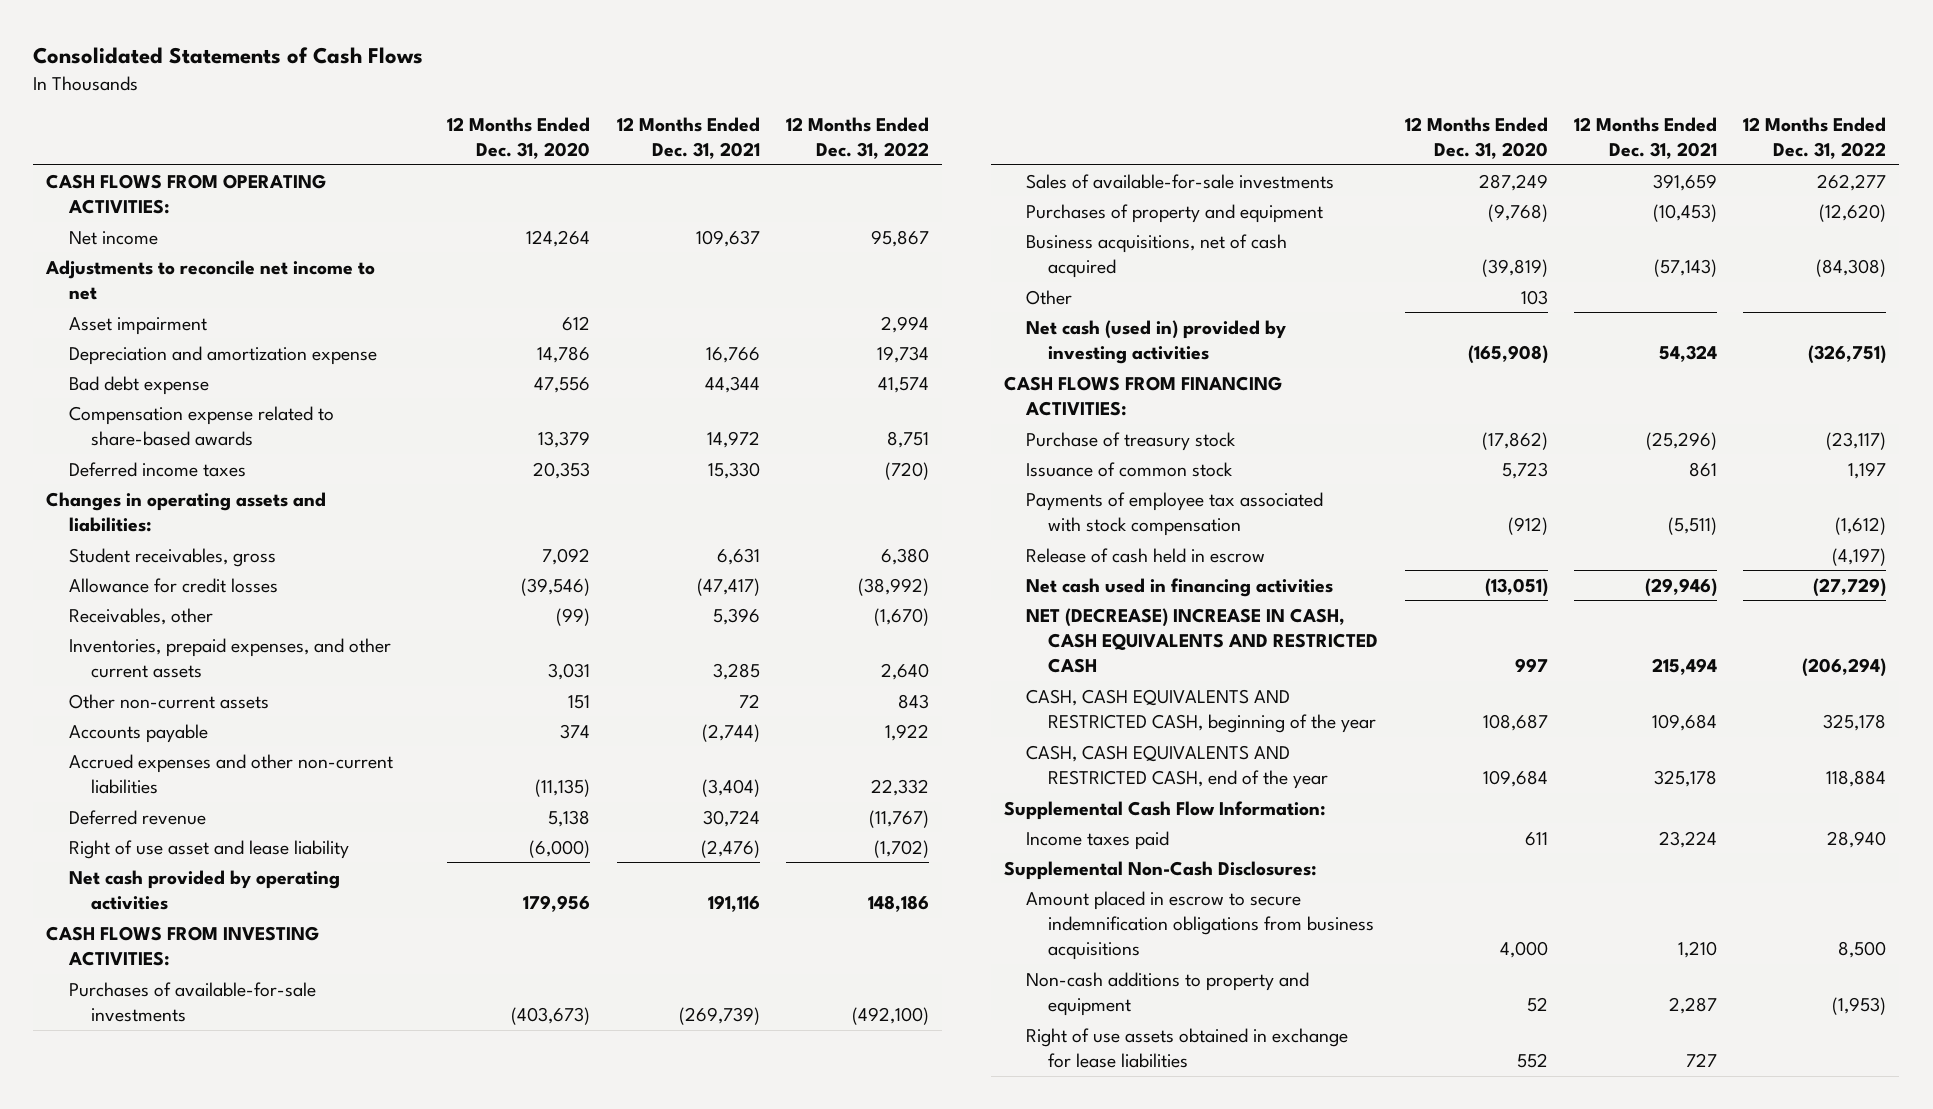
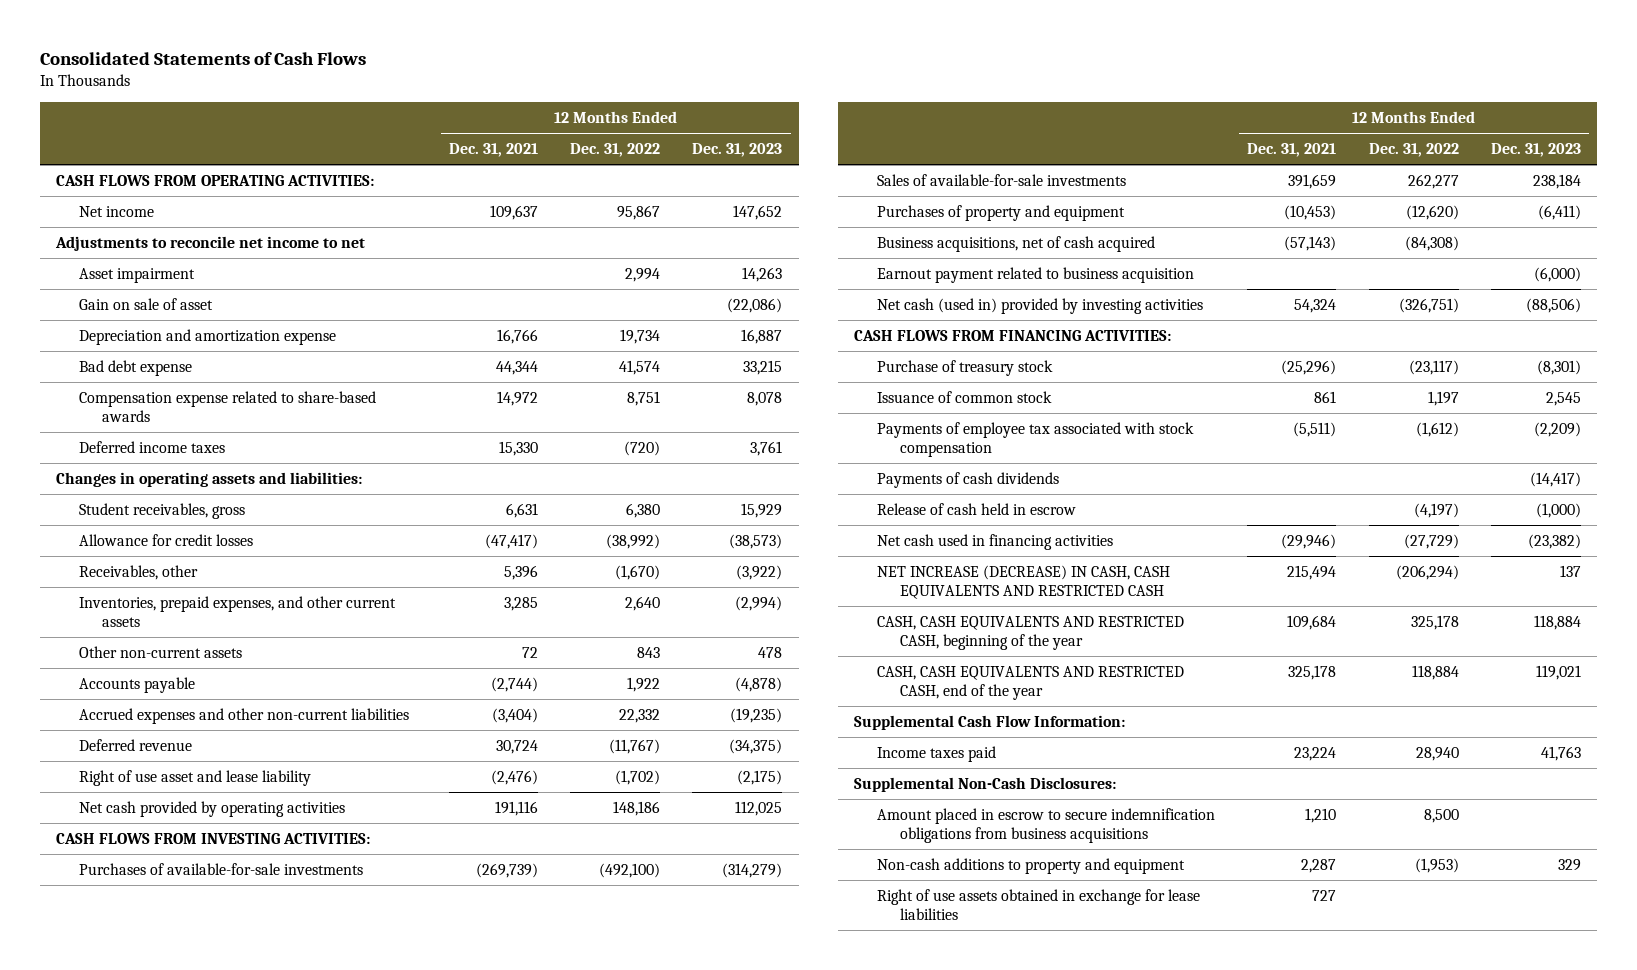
- | 12 Months Ended Dec. 31, 2020 | 12 Months Ended Dec. 31, 2021 | 12 Months Ended Dec. 31, 2022
+ | 12 Months Ended Dec. 31, 2021 | 12 Months Ended Dec. 31, 2022 | 12 Months Ended Dec. 31, 2023
+ Gain on sale of asset | | | (22,086)
- Other | 103 | |
+ Earnout payment related to business acquisition | | | (6,000)
+ Payments of cash dividends | | | (14,417)
- NET (DECREASE) INCREASE IN CASH, CASH EQUIVALENTS AND RESTRICTED CASH | 997 | 215,494 | (206,294)
+ NET INCREASE (DECREASE) IN CASH, CASH EQUIVALENTS AND RESTRICTED CASH | 215,494 | (206,294) | 137

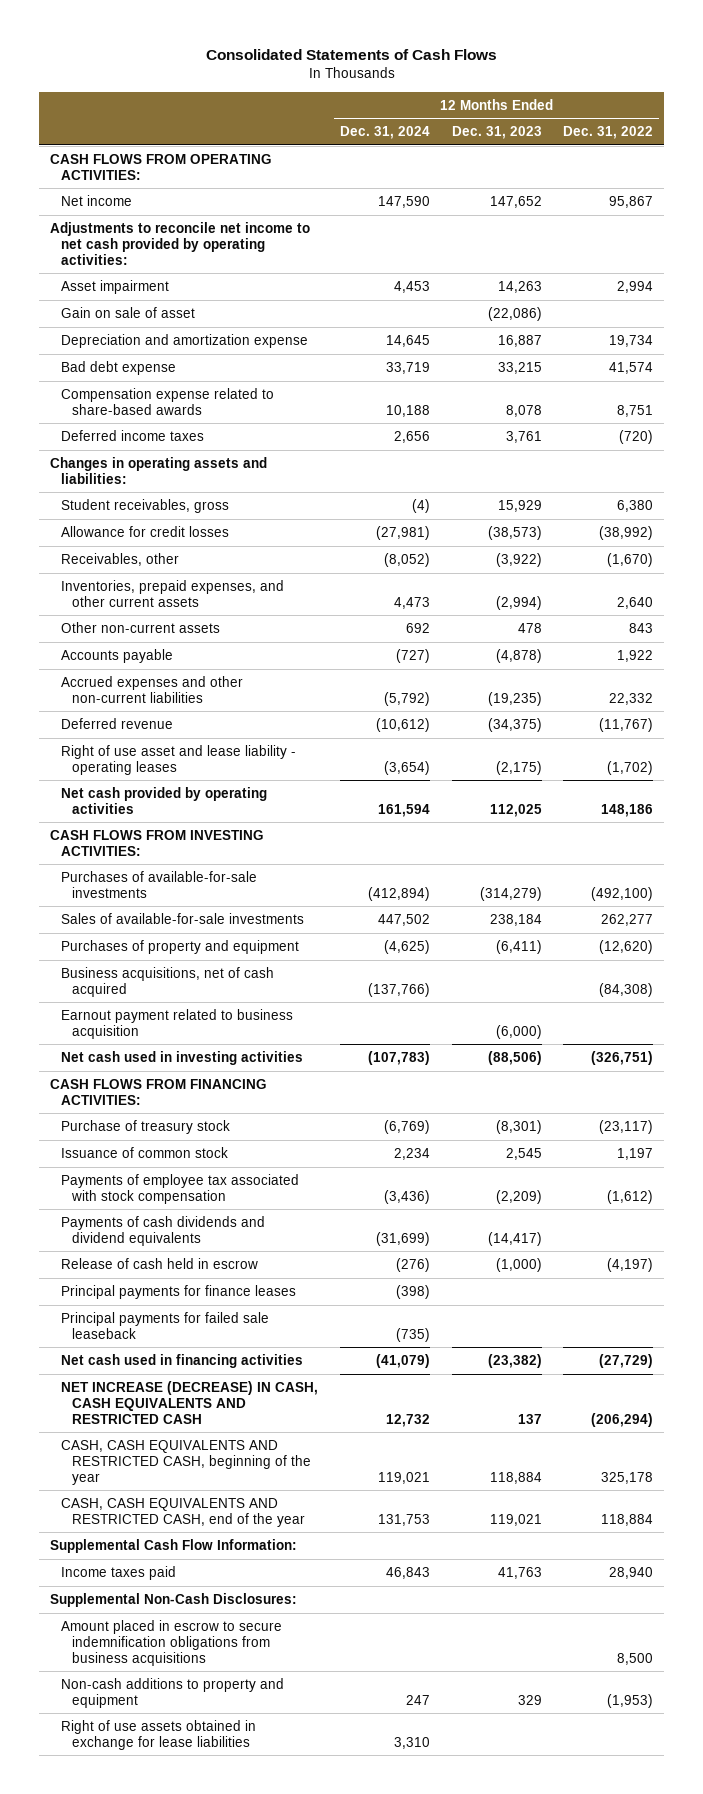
- | 12 Months Ended Dec. 31, 2021 | 12 Months Ended Dec. 31, 2022 | 12 Months Ended Dec. 31, 2023
+ | 12 Months Ended Dec. 31, 2024 | 12 Months Ended Dec. 31, 2023 | 12 Months Ended Dec. 31, 2022
- Adjustments to reconcile net income to net
+ Adjustments to reconcile net income to net cash provided by operating activities:
- Right of use asset and lease liability | (2,476) | (1,702) | (2,175)
+ Right of use asset and lease liability - operating leases | (3,654) | (2,175) | (1,702)
- Net cash (used in) provided by investing activities | 54,324 | (326,751) | (88,506)
+ Net cash used in investing activities | (107,783) | (88,506) | (326,751)
- Payments of cash dividends | | | (14,417)
+ Payments of cash dividends and dividend equivalents | (31,699) | (14,417) |
+ Principal payments for finance leases | (398) | |
+ Principal payments for failed sale leaseback | (735) | |

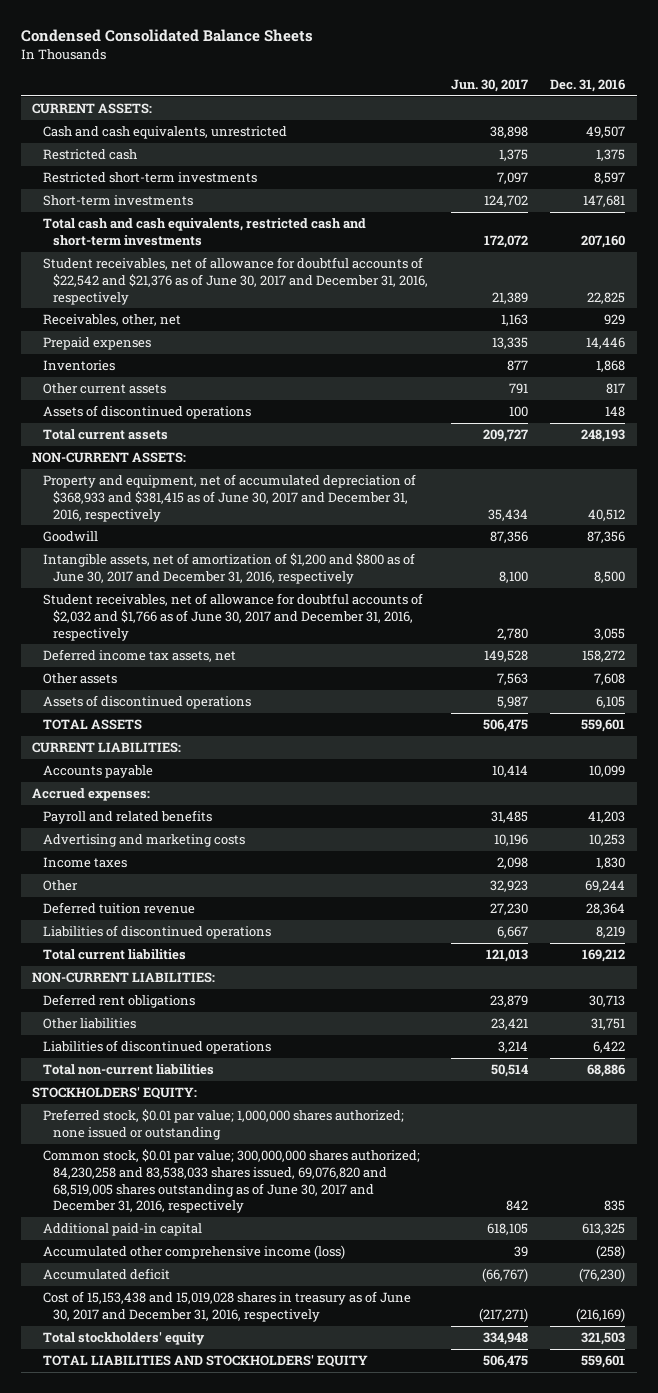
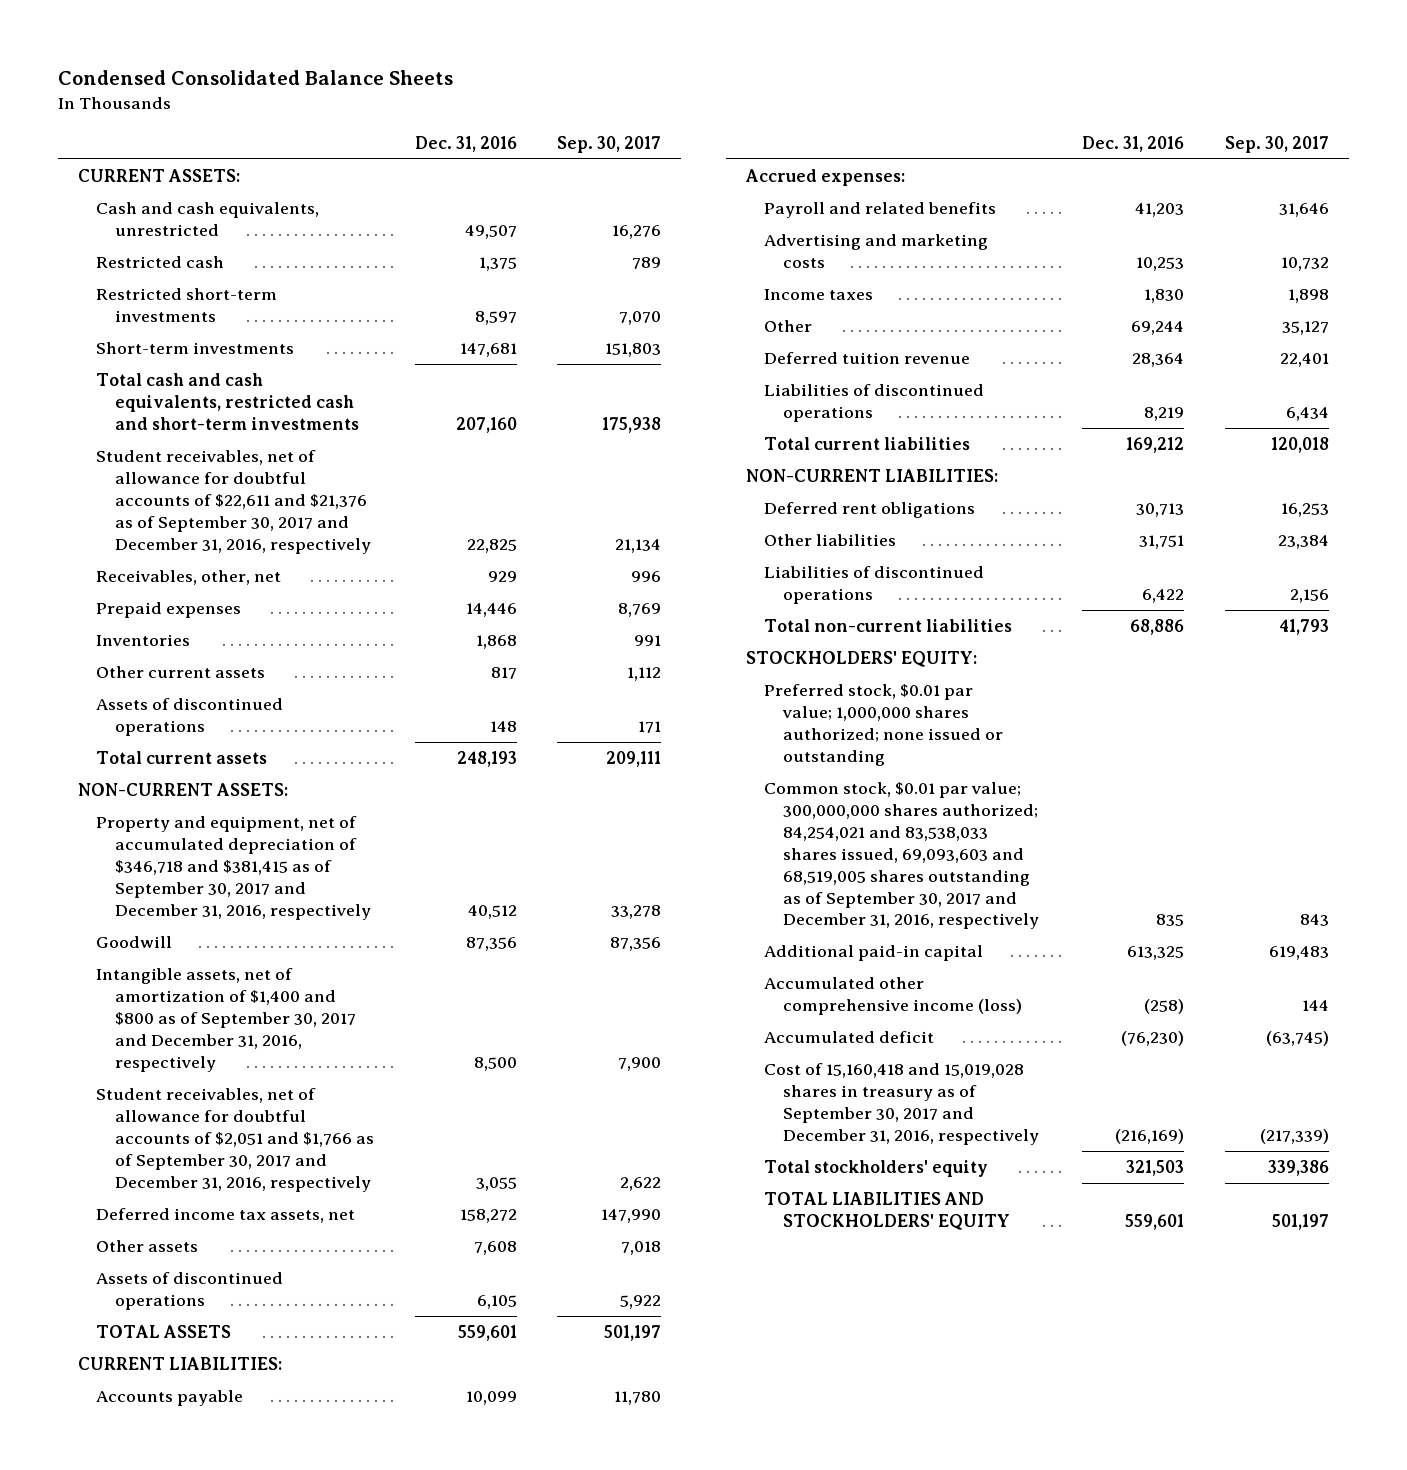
- | Jun. 30, 2017 | Dec. 31, 2016
+ | Dec. 31, 2016 | Sep. 30, 2017
- Student receivables, net of allowance for doubtful accounts of $22,542 and $21,376 as of June 30, 2017 and December 31, 2016, respectively | 21,389 | 22,825
+ Student receivables, net of allowance for doubtful accounts of $22,611 and $21,376 as of September 30, 2017 and December 31, 2016, respectively | 22,825 | 21,134
- Property and equipment, net of accumulated depreciation of $368,933 and $381,415 as of June 30, 2017 and December 31, 2016, respectively | 35,434 | 40,512
+ Property and equipment, net of accumulated depreciation of $346,718 and $381,415 as of September 30, 2017 and December 31, 2016, respectively | 40,512 | 33,278
- Intangible assets, net of amortization of $1,200 and $800 as of June 30, 2017 and December 31, 2016, respectively | 8,100 | 8,500
- Student receivables, net of allowance for doubtful accounts of $2,032 and $1,766 as of June 30, 2017 and December 31, 2016, respectively | 2,780 | 3,055
+ Intangible assets, net of amortization of $1,400 and $800 as of September 30, 2017 and December 31, 2016, respectively | 8,500 | 7,900
+ Student receivables, net of allowance for doubtful accounts of $2,051 and $1,766 as of September 30, 2017 and December 31, 2016, respectively | 3,055 | 2,622
- Common stock, $0.01 par value; 300,000,000 shares authorized; 84,230,258 and 83,538,033 shares issued, 69,076,820 and 68,519,005 shares outstanding as of June 30, 2017 and December 31, 2016, respectively | 842 | 835
+ Common stock, $0.01 par value; 300,000,000 shares authorized; 84,254,021 and 83,538,033 shares issued, 69,093,603 and 68,519,005 shares outstanding as of September 30, 2017 and December 31, 2016, respectively | 835 | 843
- Cost of 15,153,438 and 15,019,028 shares in treasury as of June 30, 2017 and December 31, 2016, respectively | (217,271) | (216,169)
+ Cost of 15,160,418 and 15,019,028 shares in treasury as of September 30, 2017 and December 31, 2016, respectively | (216,169) | (217,339)

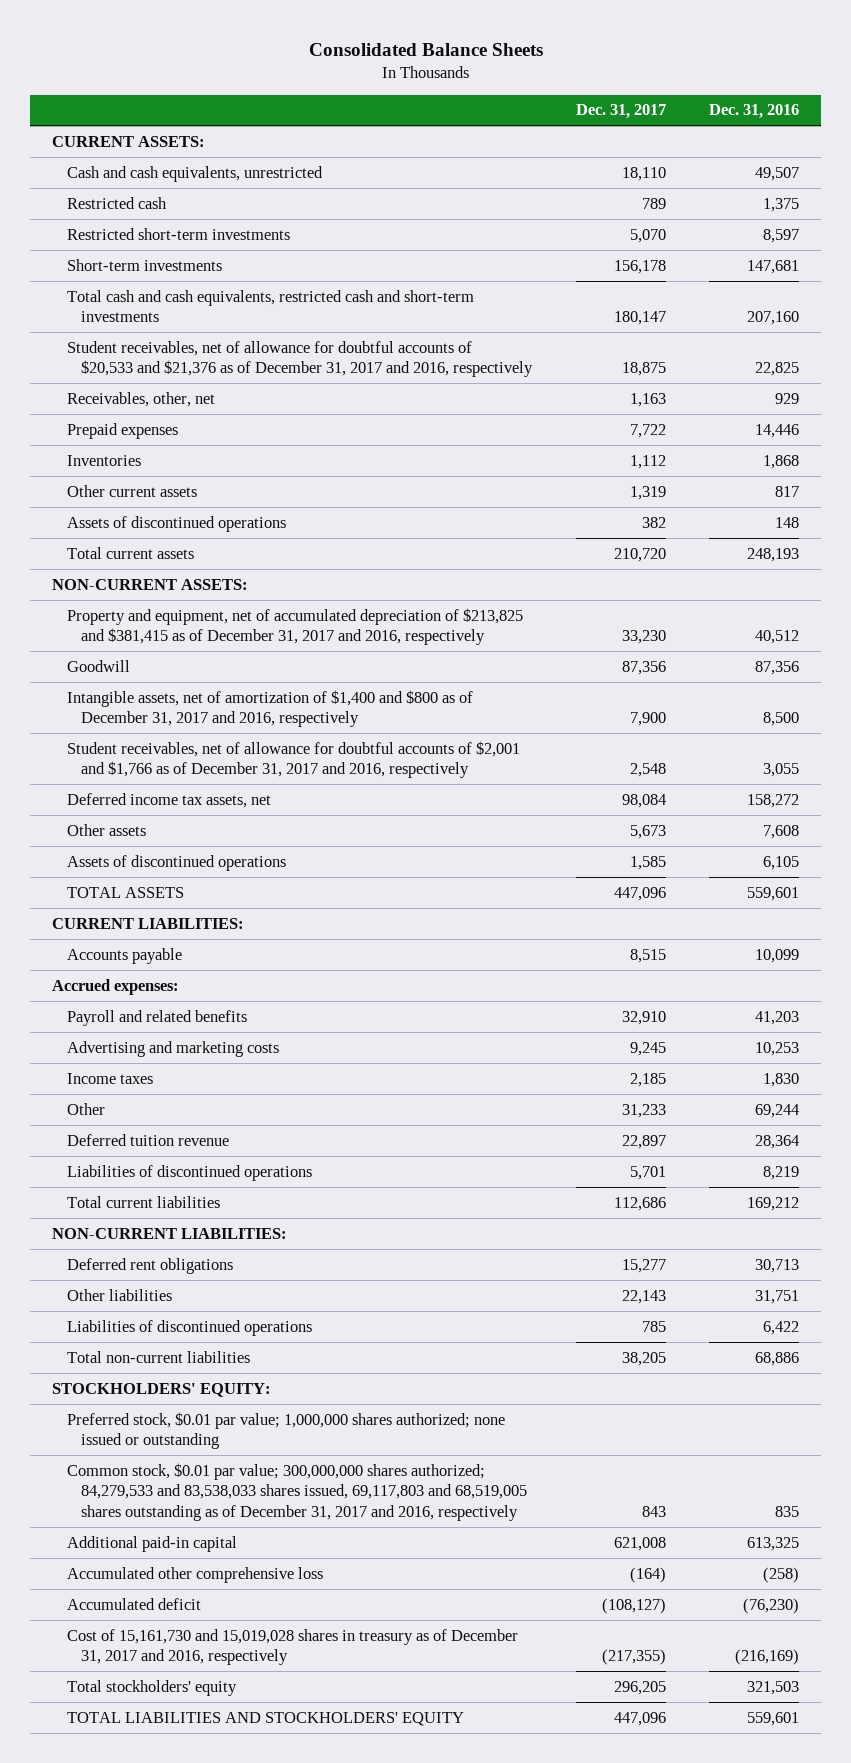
- Condensed Consolidated Balance Sheets
+ Consolidated Balance Sheets
- | Dec. 31, 2016 | Sep. 30, 2017
+ | Dec. 31, 2017 | Dec. 31, 2016
- Student receivables, net of allowance for doubtful accounts of $22,611 and $21,376 as of September 30, 2017 and December 31, 2016, respectively | 22,825 | 21,134
+ Student receivables, net of allowance for doubtful accounts of $20,533 and $21,376 as of December 31, 2017 and 2016, respectively | 18,875 | 22,825
- Property and equipment, net of accumulated depreciation of $346,718 and $381,415 as of September 30, 2017 and December 31, 2016, respectively | 40,512 | 33,278
+ Property and equipment, net of accumulated depreciation of $213,825 and $381,415 as of December 31, 2017 and 2016, respectively | 33,230 | 40,512
- Intangible assets, net of amortization of $1,400 and $800 as of September 30, 2017 and December 31, 2016, respectively | 8,500 | 7,900
- Student receivables, net of allowance for doubtful accounts of $2,051 and $1,766 as of September 30, 2017 and December 31, 2016, respectively | 3,055 | 2,622
+ Intangible assets, net of amortization of $1,400 and $800 as of December 31, 2017 and 2016, respectively | 7,900 | 8,500
+ Student receivables, net of allowance for doubtful accounts of $2,001 and $1,766 as of December 31, 2017 and 2016, respectively | 2,548 | 3,055
- Common stock, $0.01 par value; 300,000,000 shares authorized; 84,254,021 and 83,538,033 shares issued, 69,093,603 and 68,519,005 shares outstanding as of September 30, 2017 and December 31, 2016, respectively | 835 | 843
+ Common stock, $0.01 par value; 300,000,000 shares authorized; 84,279,533 and 83,538,033 shares issued, 69,117,803 and 68,519,005 shares outstanding as of December 31, 2017 and 2016, respectively | 843 | 835
- Accumulated other comprehensive income (loss) | (258) | 144
+ Accumulated other comprehensive loss | (164) | (258)
- Cost of 15,160,418 and 15,019,028 shares in treasury as of September 30, 2017 and December 31, 2016, respectively | (216,169) | (217,339)
+ Cost of 15,161,730 and 15,019,028 shares in treasury as of December 31, 2017 and 2016, respectively | (217,355) | (216,169)

